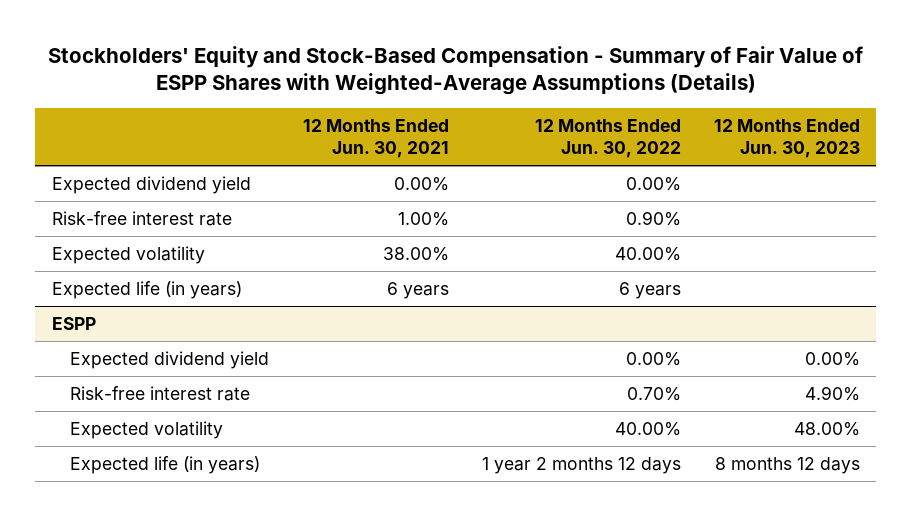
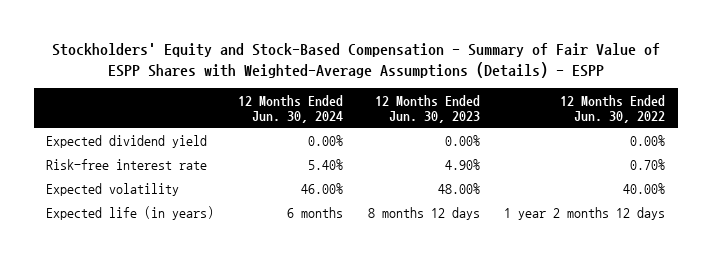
- Stockholders' Equity and Stock-Based Compensation - Summary of Fair Value of ESPP Shares with Weighted-Average Assumptions (Details)
+ Stockholders' Equity and Stock-Based Compensation - Summary of Fair Value of ESPP Shares with Weighted-Average Assumptions (Details) - ESPP
- | 12 Months Ended Jun. 30, 2021 | 12 Months Ended Jun. 30, 2022 | 12 Months Ended Jun. 30, 2023
+ | 12 Months Ended Jun. 30, 2024 | 12 Months Ended Jun. 30, 2023 | 12 Months Ended Jun. 30, 2022
- Expected dividend yield | 0.00% | 0.00% |
- Risk-free interest rate | 1.00% | 0.90% |
- Expected volatility | 38.00% | 40.00% |
- Expected life (in years) | 6 years | 6 years |
- ESPP

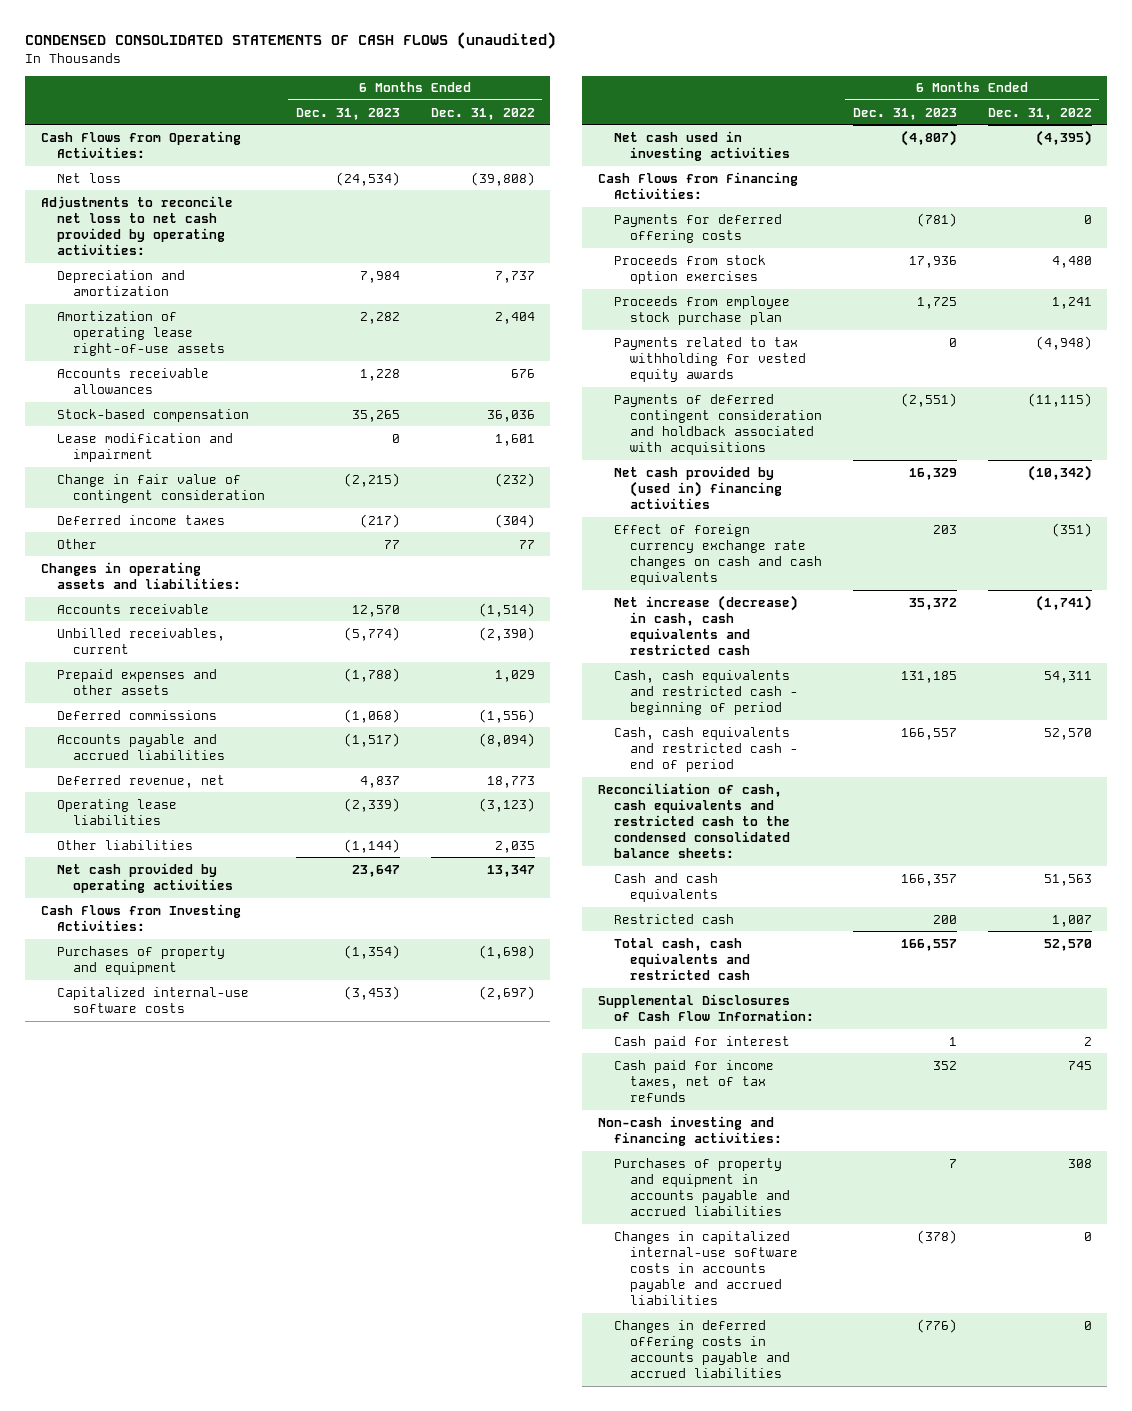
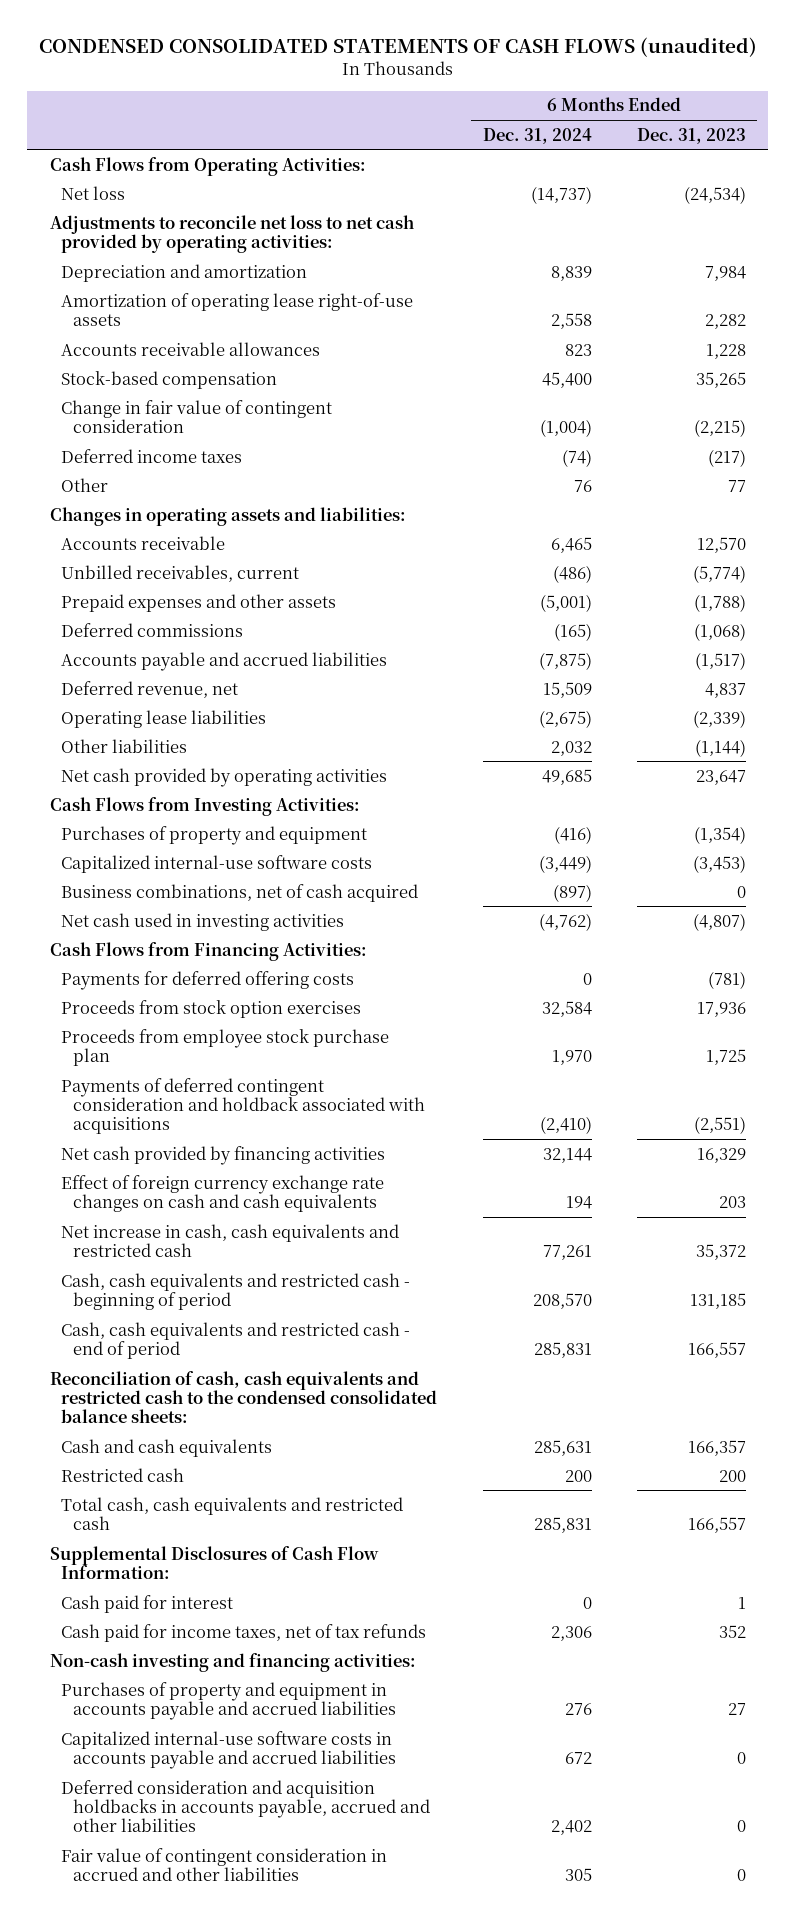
- | 6 Months Ended Dec. 31, 2023 | 6 Months Ended Dec. 31, 2022
+ | 6 Months Ended Dec. 31, 2024 | 6 Months Ended Dec. 31, 2023
- Lease modification and impairment | 0 | 1,601
+ Business combinations, net of cash acquired | (897) | 0
- Payments related to tax withholding for vested equity awards | 0 | (4,948)
- Net cash provided by (used in) financing activities | 16,329 | (10,342)
+ Net cash provided by financing activities | 32,144 | 16,329
- Net increase (decrease) in cash, cash equivalents and restricted cash | 35,372 | (1,741)
+ Net increase in cash, cash equivalents and restricted cash | 77,261 | 35,372
- Purchases of property and equipment in accounts payable and accrued liabilities | 7 | 308
- Changes in capitalized internal-use software costs in accounts payable and accrued liabilities | (378) | 0
- Changes in deferred offering costs in accounts payable and accrued liabilities | (776) | 0
+ Purchases of property and equipment in accounts payable and accrued liabilities | 276 | 27
+ Capitalized internal-use software costs in accounts payable and accrued liabilities | 672 | 0
+ Deferred consideration and acquisition holdbacks in accounts payable, accrued and other liabilities | 2,402 | 0
+ Fair value of contingent consideration in accrued and other liabilities | 305 | 0

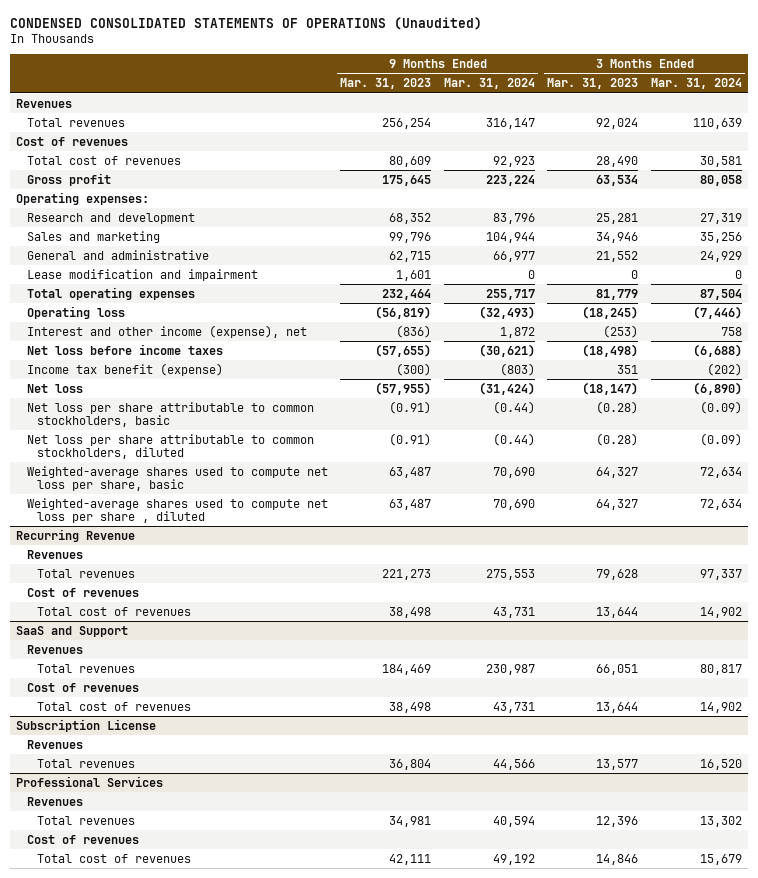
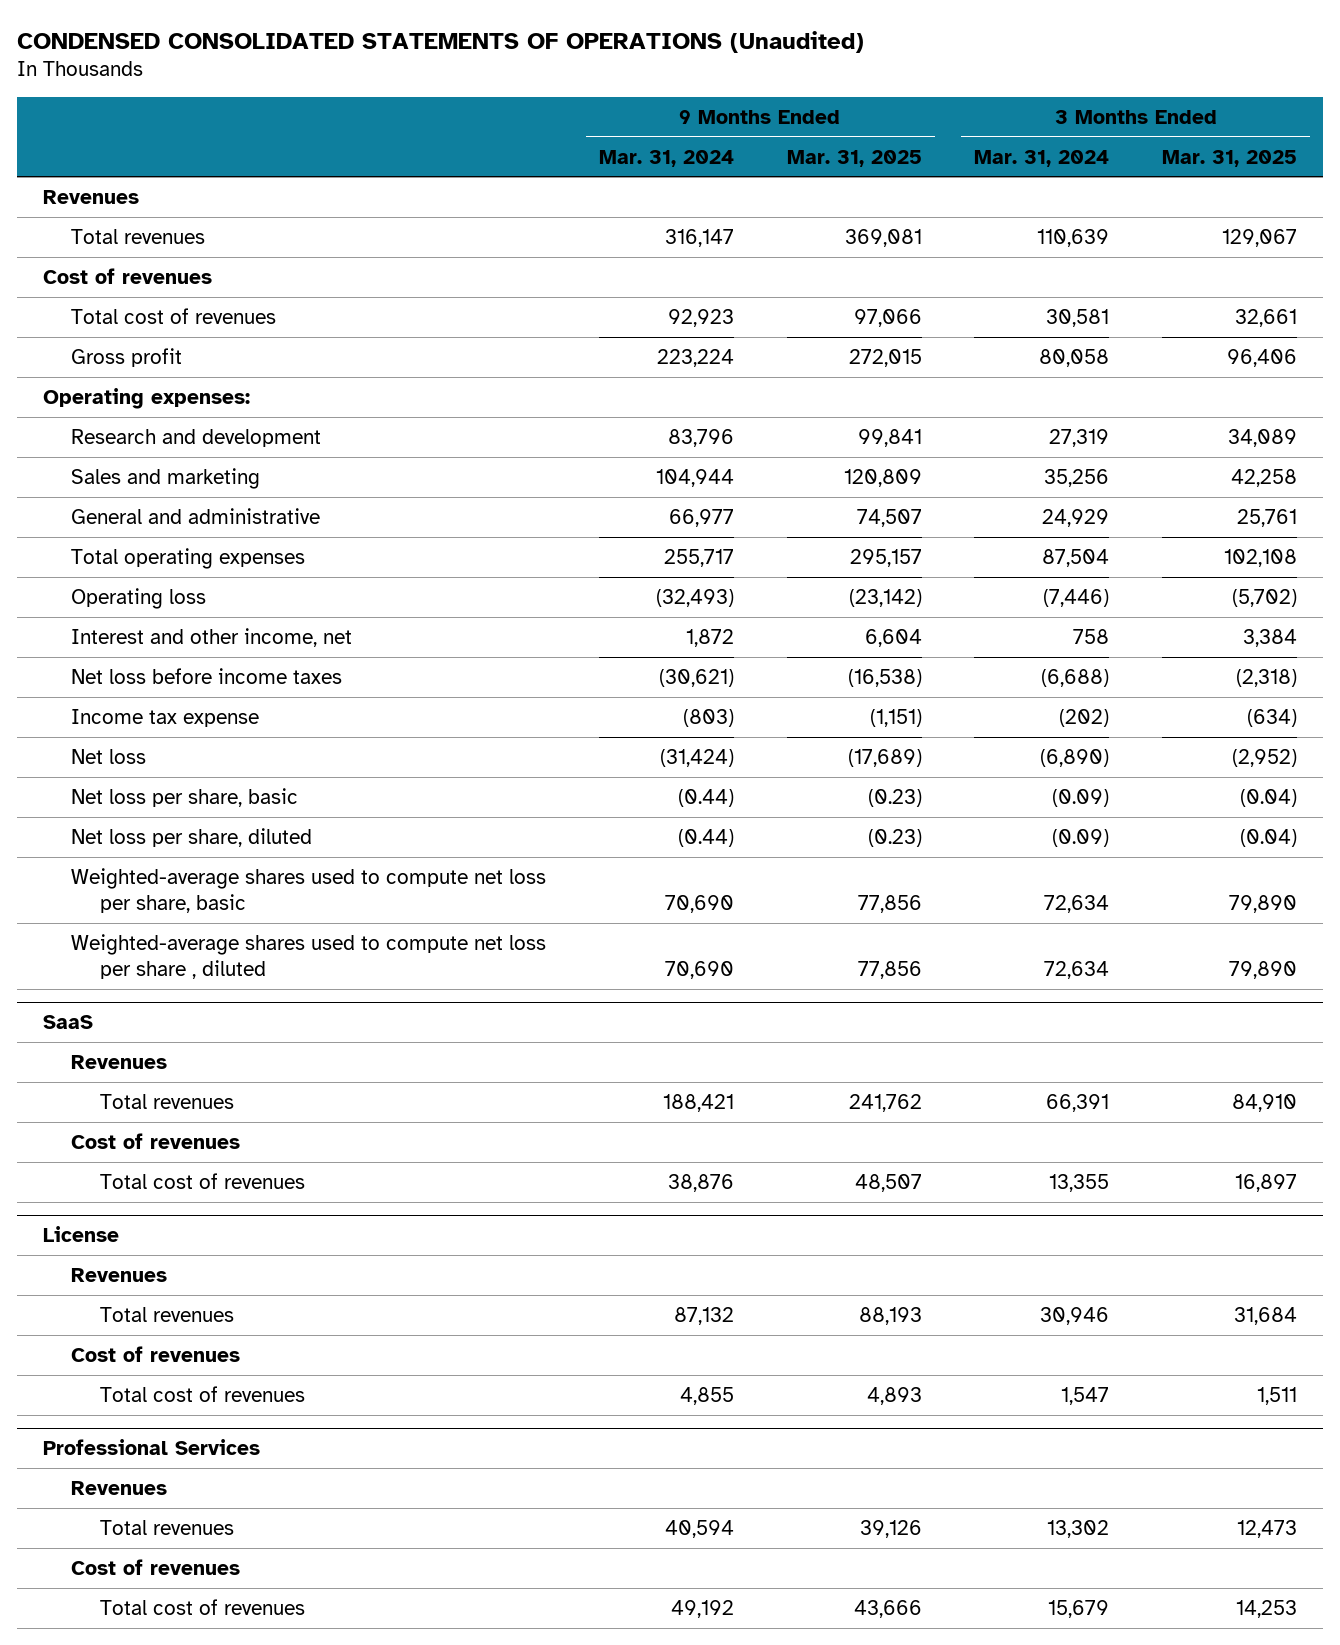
- | 9 Months Ended Mar. 31, 2023 | 9 Months Ended Mar. 31, 2024 | 3 Months Ended Mar. 31, 2023 | 3 Months Ended Mar. 31, 2024
+ | 9 Months Ended Mar. 31, 2024 | 9 Months Ended Mar. 31, 2025 | 3 Months Ended Mar. 31, 2024 | 3 Months Ended Mar. 31, 2025
- Lease modification and impairment | 1,601 | 0 | 0 | 0
- Interest and other income (expense), net | (836) | 1,872 | (253) | 758
+ Interest and other income, net | 1,872 | 6,604 | 758 | 3,384
- Income tax benefit (expense) | (300) | (803) | 351 | (202)
+ Income tax expense | (803) | (1,151) | (202) | (634)
- Net loss per share attributable to common stockholders, basic | (0.91) | (0.44) | (0.28) | (0.09)
- Net loss per share attributable to common stockholders, diluted | (0.91) | (0.44) | (0.28) | (0.09)
+ Net loss per share, basic | (0.44) | (0.23) | (0.09) | (0.04)
+ Net loss per share, diluted | (0.44) | (0.23) | (0.09) | (0.04)
- Recurring Revenue
+ SaaS
- Total revenues | 221,273 | 275,553 | 79,628 | 97,337
+ Total revenues | 188,421 | 241,762 | 66,391 | 84,910
- Total cost of revenues | 38,498 | 43,731 | 13,644 | 14,902
- SaaS and Support
+ Total cost of revenues | 38,876 | 48,507 | 13,355 | 16,897
+ License
- Total revenues | 184,469 | 230,987 | 66,051 | 80,817
+ Total revenues | 87,132 | 88,193 | 30,946 | 31,684
- Total cost of revenues | 38,498 | 43,731 | 13,644 | 14,902
- Subscription License
- Revenues
- Total revenues | 36,804 | 44,566 | 13,577 | 16,520
+ Total cost of revenues | 4,855 | 4,893 | 1,547 | 1,511

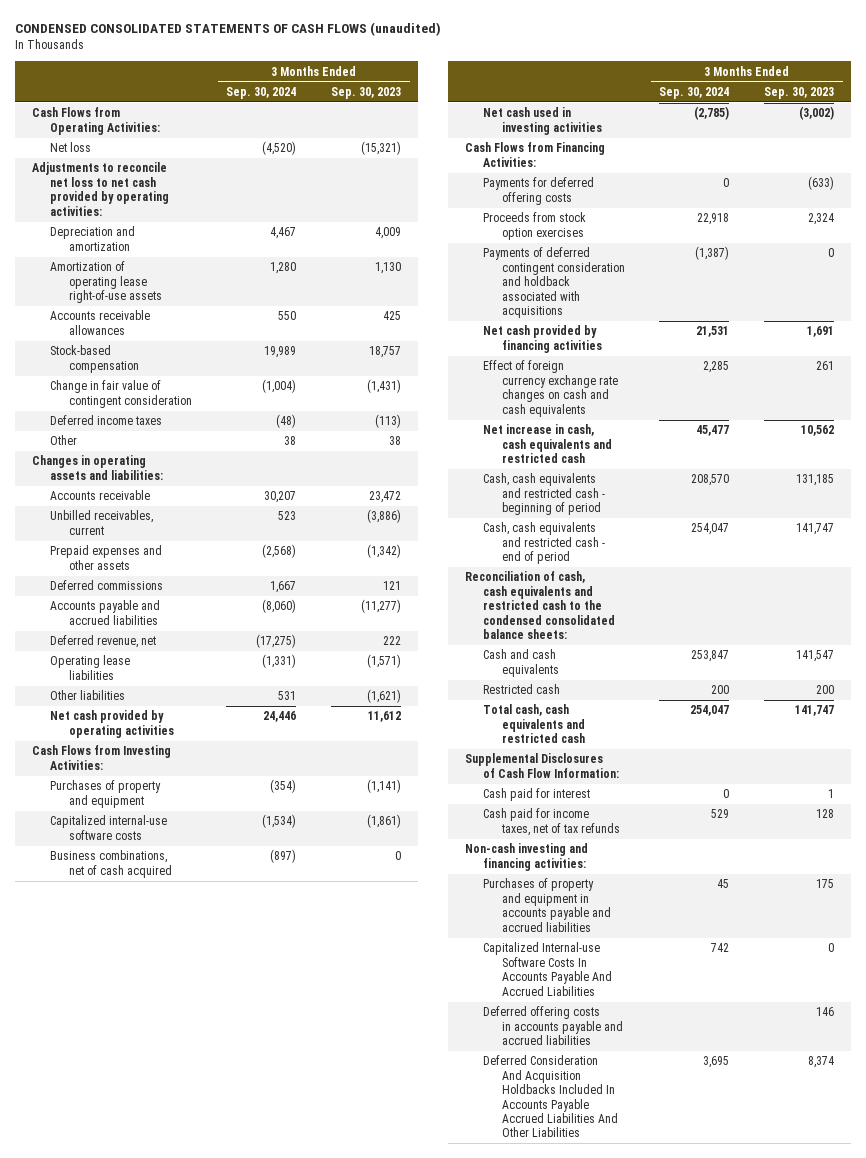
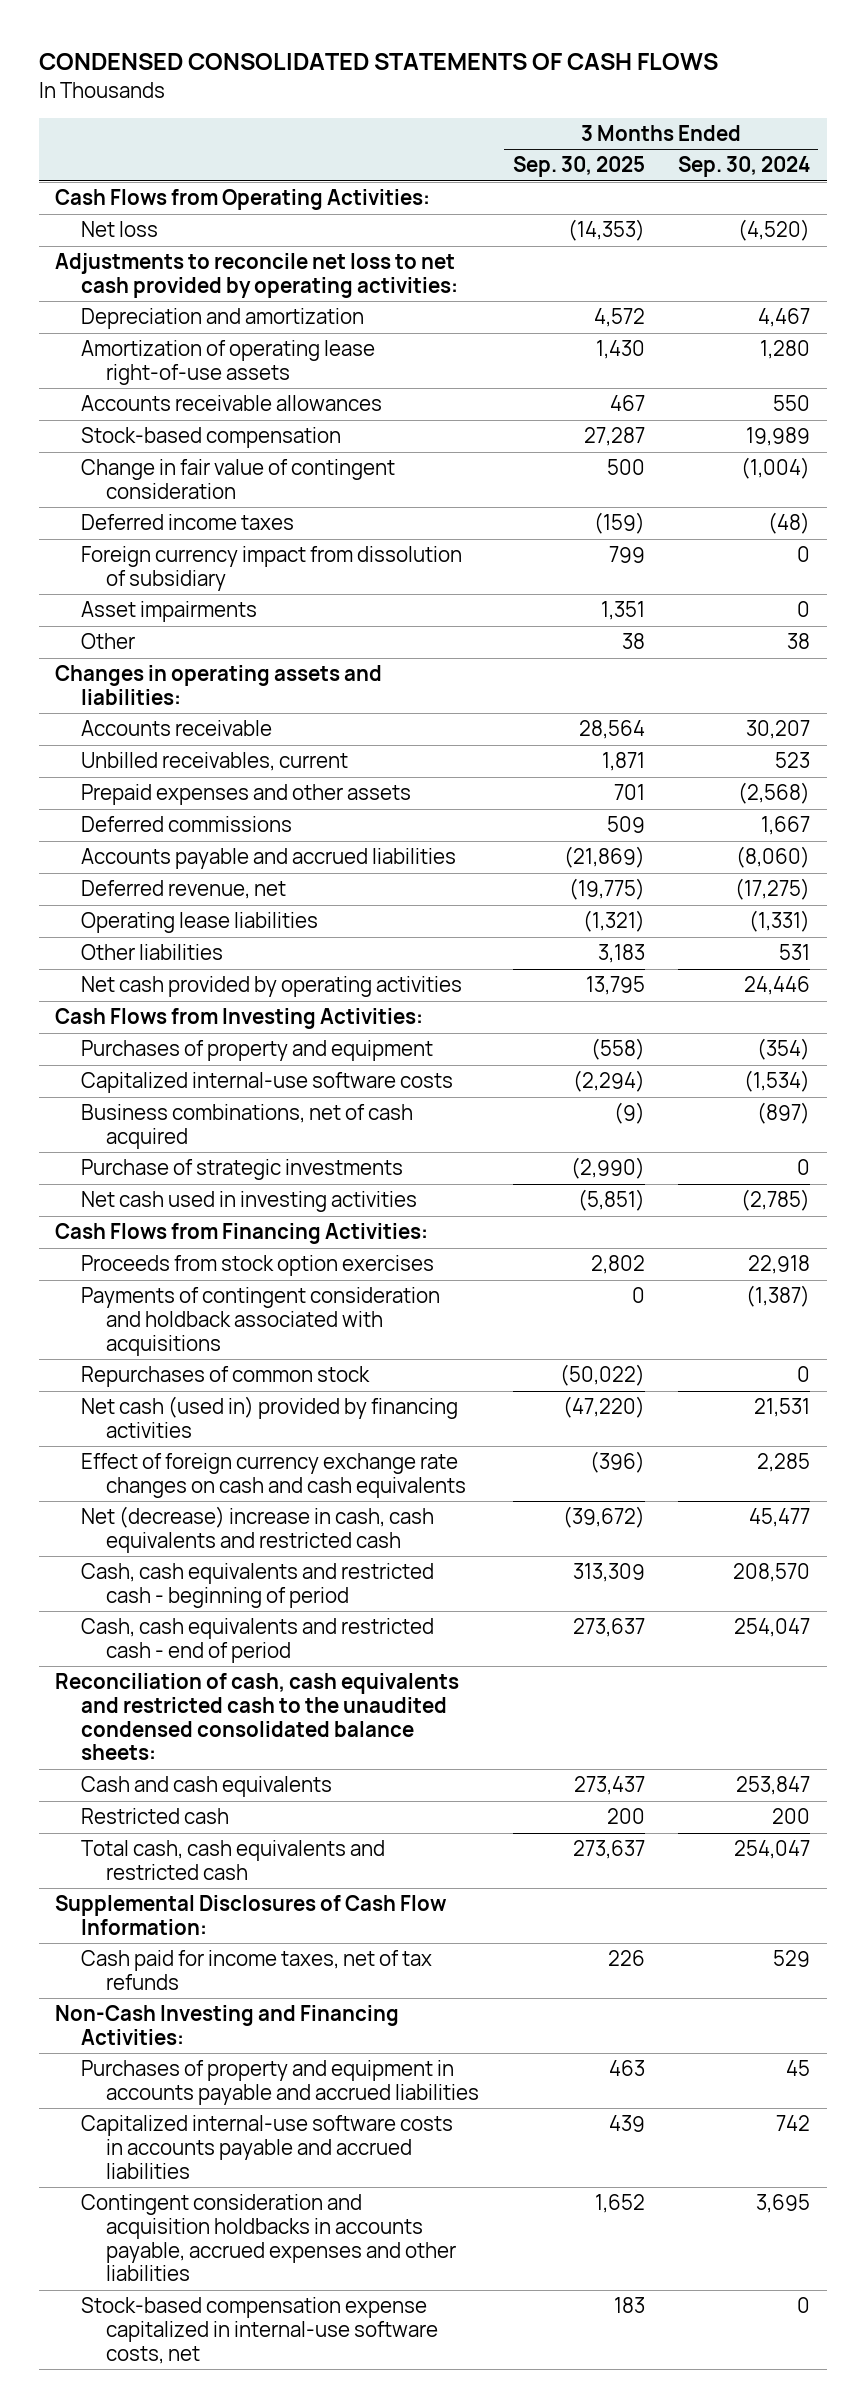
- CONDENSED CONSOLIDATED STATEMENTS OF CASH FLOWS (unaudited)
+ CONDENSED CONSOLIDATED STATEMENTS OF CASH FLOWS
- | 3 Months Ended Sep. 30, 2024 | 3 Months Ended Sep. 30, 2023
+ | 3 Months Ended Sep. 30, 2025 | 3 Months Ended Sep. 30, 2024
+ Foreign currency impact from dissolution of subsidiary | 799 | 0
+ Asset impairments | 1,351 | 0
+ Purchase of strategic investments | (2,990) | 0
- Payments for deferred offering costs | 0 | (633)
- Payments of deferred contingent consideration and holdback associated with acquisitions | (1,387) | 0
- Net cash provided by financing activities | 21,531 | 1,691
+ Payments of contingent consideration and holdback associated with acquisitions | 0 | (1,387)
+ Repurchases of common stock | (50,022) | 0
+ Net cash (used in) provided by financing activities | (47,220) | 21,531
- Net increase in cash, cash equivalents and restricted cash | 45,477 | 10,562
+ Net (decrease) increase in cash, cash equivalents and restricted cash | (39,672) | 45,477
- Reconciliation of cash, cash equivalents and restricted cash to the condensed consolidated balance sheets:
+ Reconciliation of cash, cash equivalents and restricted cash to the unaudited condensed consolidated balance sheets:
- Cash paid for interest | 0 | 1
- Non-cash investing and financing activities:
+ Non-Cash Investing and Financing Activities:
- Capitalized Internal-use Software Costs In Accounts Payable And Accrued Liabilities | 742 | 0
- Deferred offering costs in accounts payable and accrued liabilities | | 146
- Deferred Consideration And Acquisition Holdbacks Included In Accounts Payable Accrued Liabilities And Other Liabilities | 3,695 | 8,374
+ Capitalized internal-use software costs in accounts payable and accrued liabilities | 439 | 742
+ Contingent consideration and acquisition holdbacks in accounts payable, accrued expenses and other liabilities | 1,652 | 3,695
+ Stock-based compensation expense capitalized in internal-use software costs, net | 183 | 0

